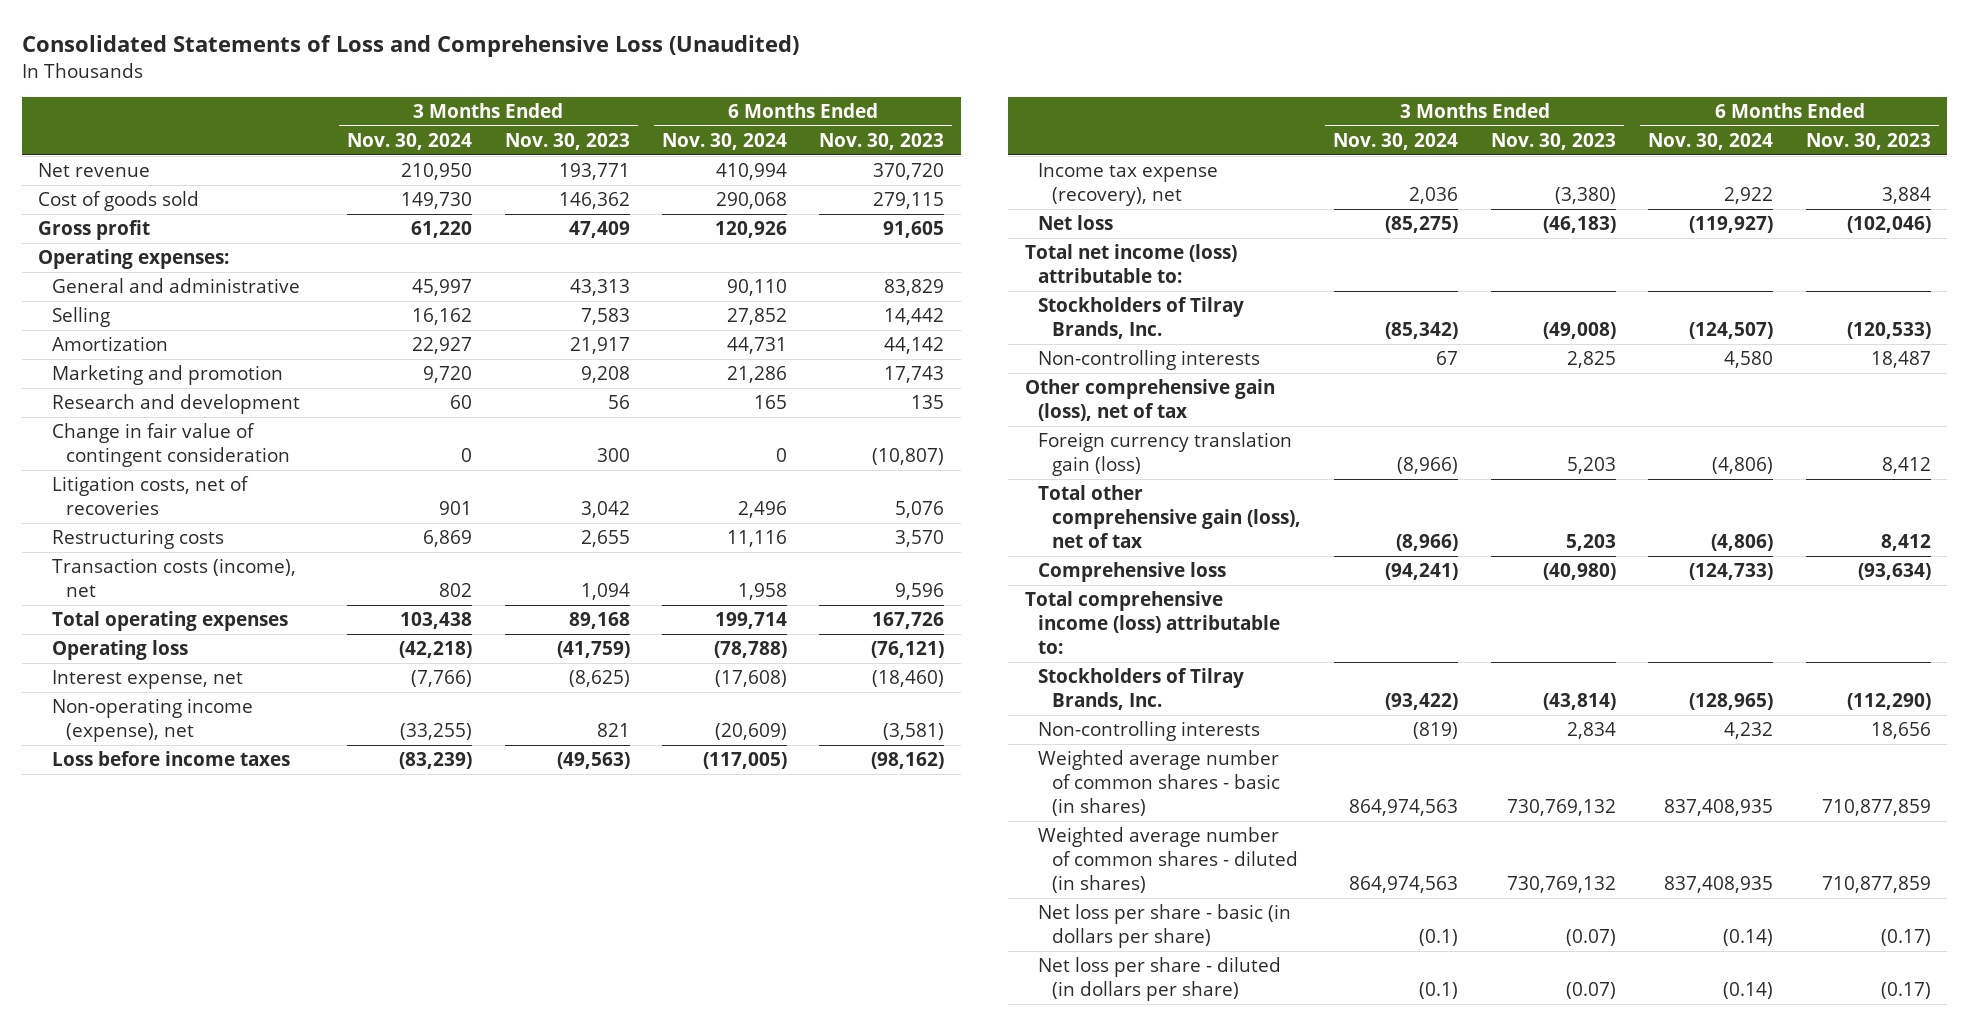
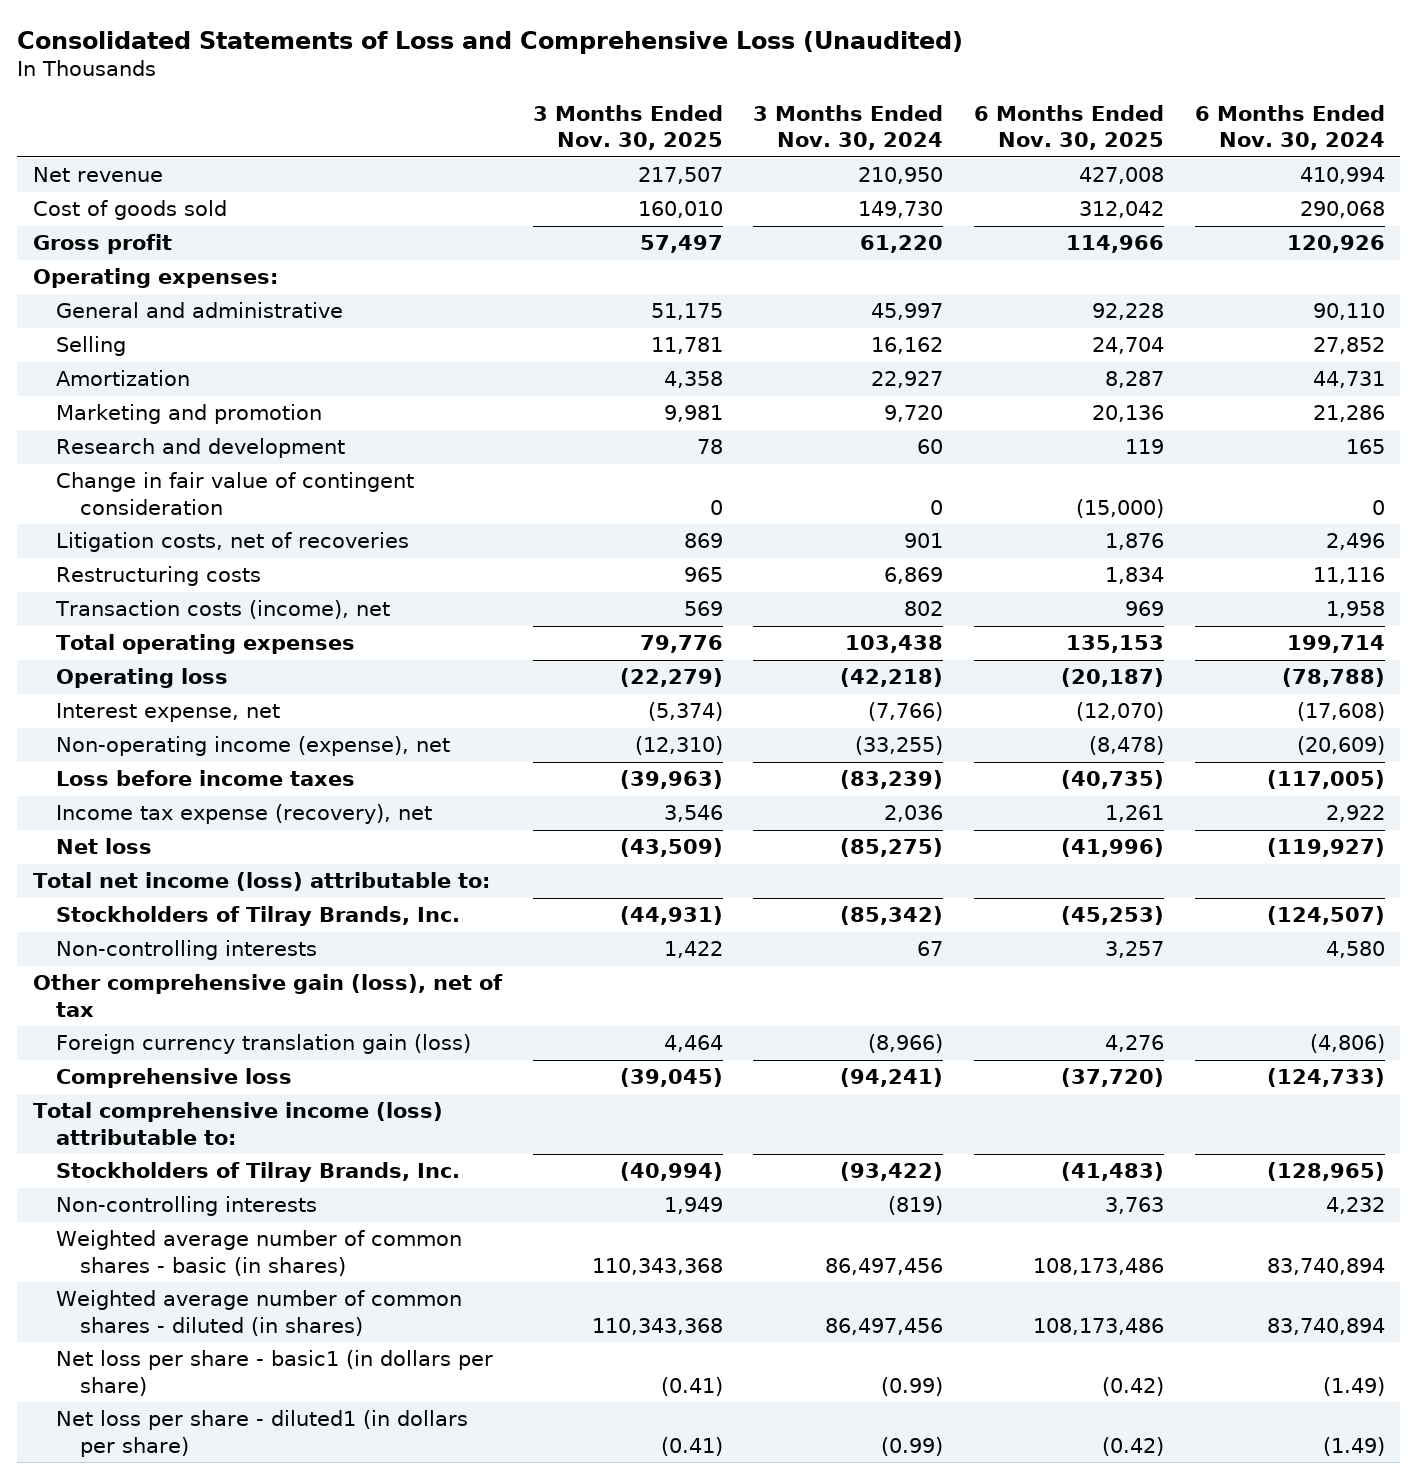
- | 3 Months Ended Nov. 30, 2024 | 3 Months Ended Nov. 30, 2023 | 6 Months Ended Nov. 30, 2024 | 6 Months Ended Nov. 30, 2023
+ | 3 Months Ended Nov. 30, 2025 | 3 Months Ended Nov. 30, 2024 | 6 Months Ended Nov. 30, 2025 | 6 Months Ended Nov. 30, 2024
- Total other comprehensive gain (loss), net of tax | (8,966) | 5,203 | (4,806) | 8,412
- Weighted average number of common shares - basic (in shares) | 864,974,563 | 730,769,132 | 837,408,935 | 710,877,859
- Weighted average number of common shares - diluted (in shares) | 864,974,563 | 730,769,132 | 837,408,935 | 710,877,859
- Net loss per share - basic (in dollars per share) | (0.1) | (0.07) | (0.14) | (0.17)
- Net loss per share - diluted (in dollars per share) | (0.1) | (0.07) | (0.14) | (0.17)
+ Weighted average number of common shares - basic (in shares) | 110,343,368 | 86,497,456 | 108,173,486 | 83,740,894
+ Weighted average number of common shares - diluted (in shares) | 110,343,368 | 86,497,456 | 108,173,486 | 83,740,894
+ Net loss per share - basic1 (in dollars per share) | (0.41) | (0.99) | (0.42) | (1.49)
+ Net loss per share - diluted1 (in dollars per share) | (0.41) | (0.99) | (0.42) | (1.49)

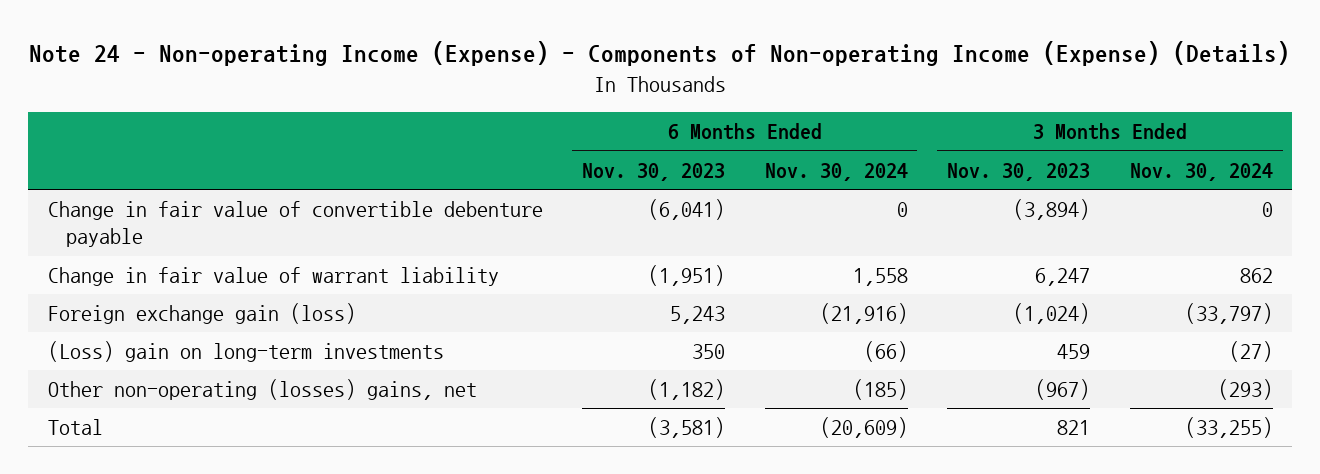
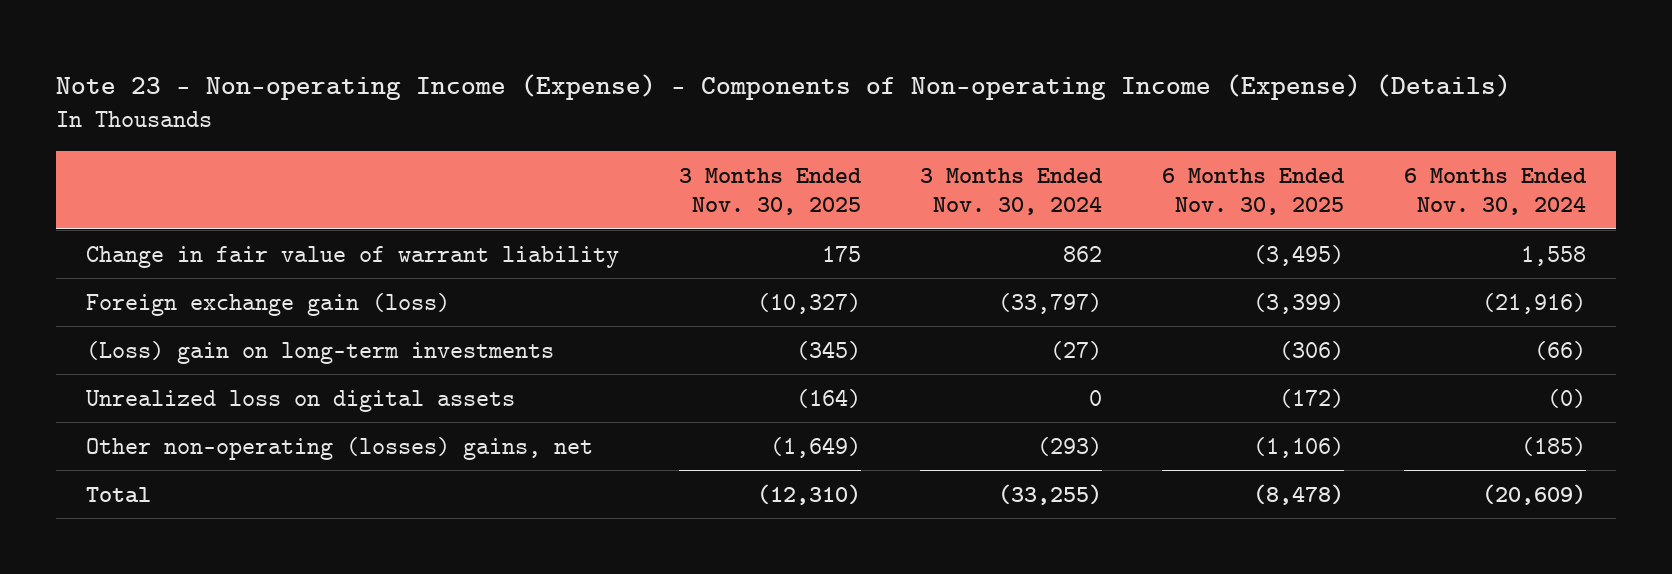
- Note 24 - Non-operating Income (Expense) - Components of Non-operating Income (Expense) (Details)
+ Note 23 - Non-operating Income (Expense) - Components of Non-operating Income (Expense) (Details)
- | 6 Months Ended Nov. 30, 2023 | 6 Months Ended Nov. 30, 2024 | 3 Months Ended Nov. 30, 2023 | 3 Months Ended Nov. 30, 2024
+ | 3 Months Ended Nov. 30, 2025 | 3 Months Ended Nov. 30, 2024 | 6 Months Ended Nov. 30, 2025 | 6 Months Ended Nov. 30, 2024
- Change in fair value of convertible debenture payable | (6,041) | 0 | (3,894) | 0
+ Unrealized loss on digital assets | (164) | 0 | (172) | (0)

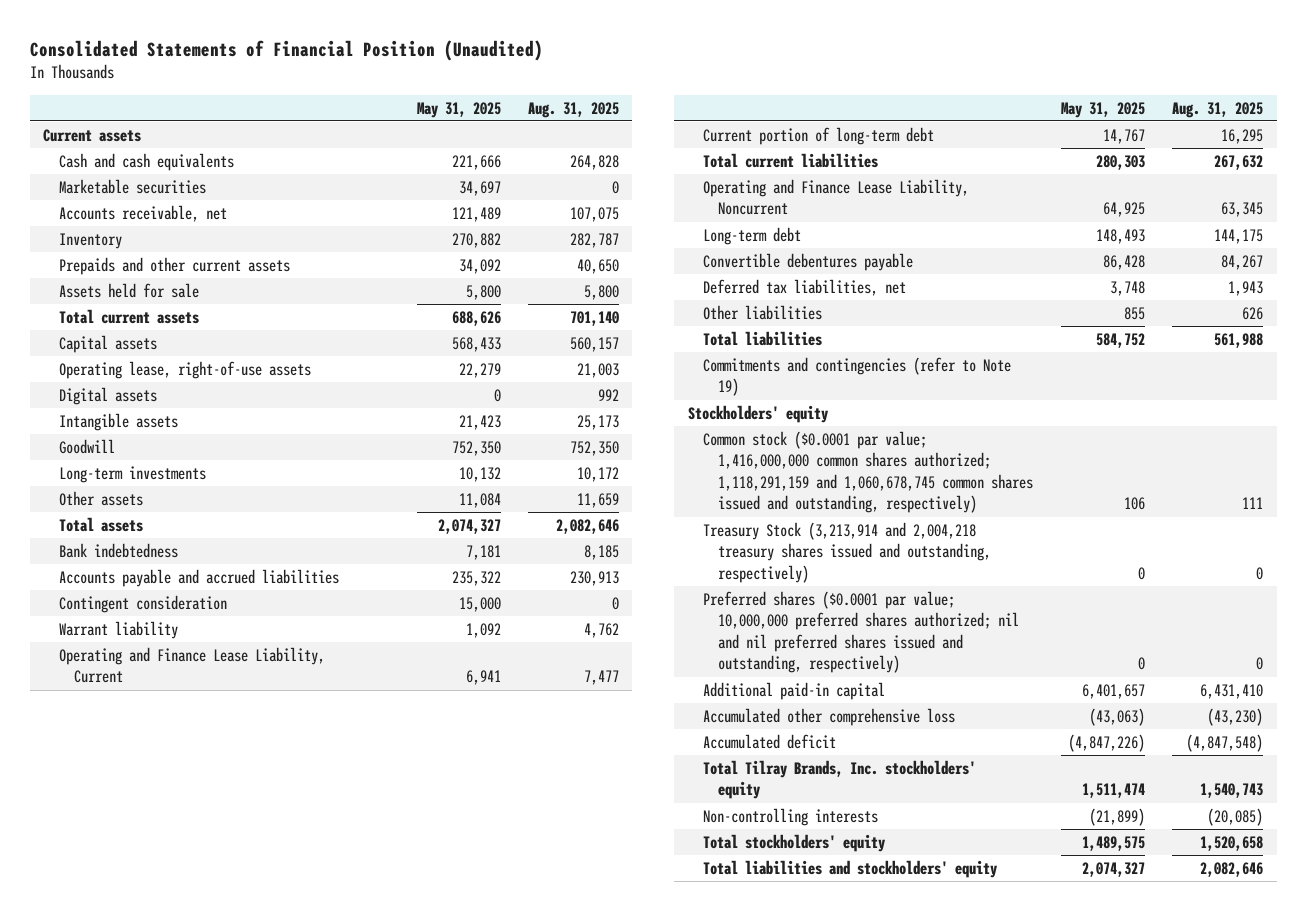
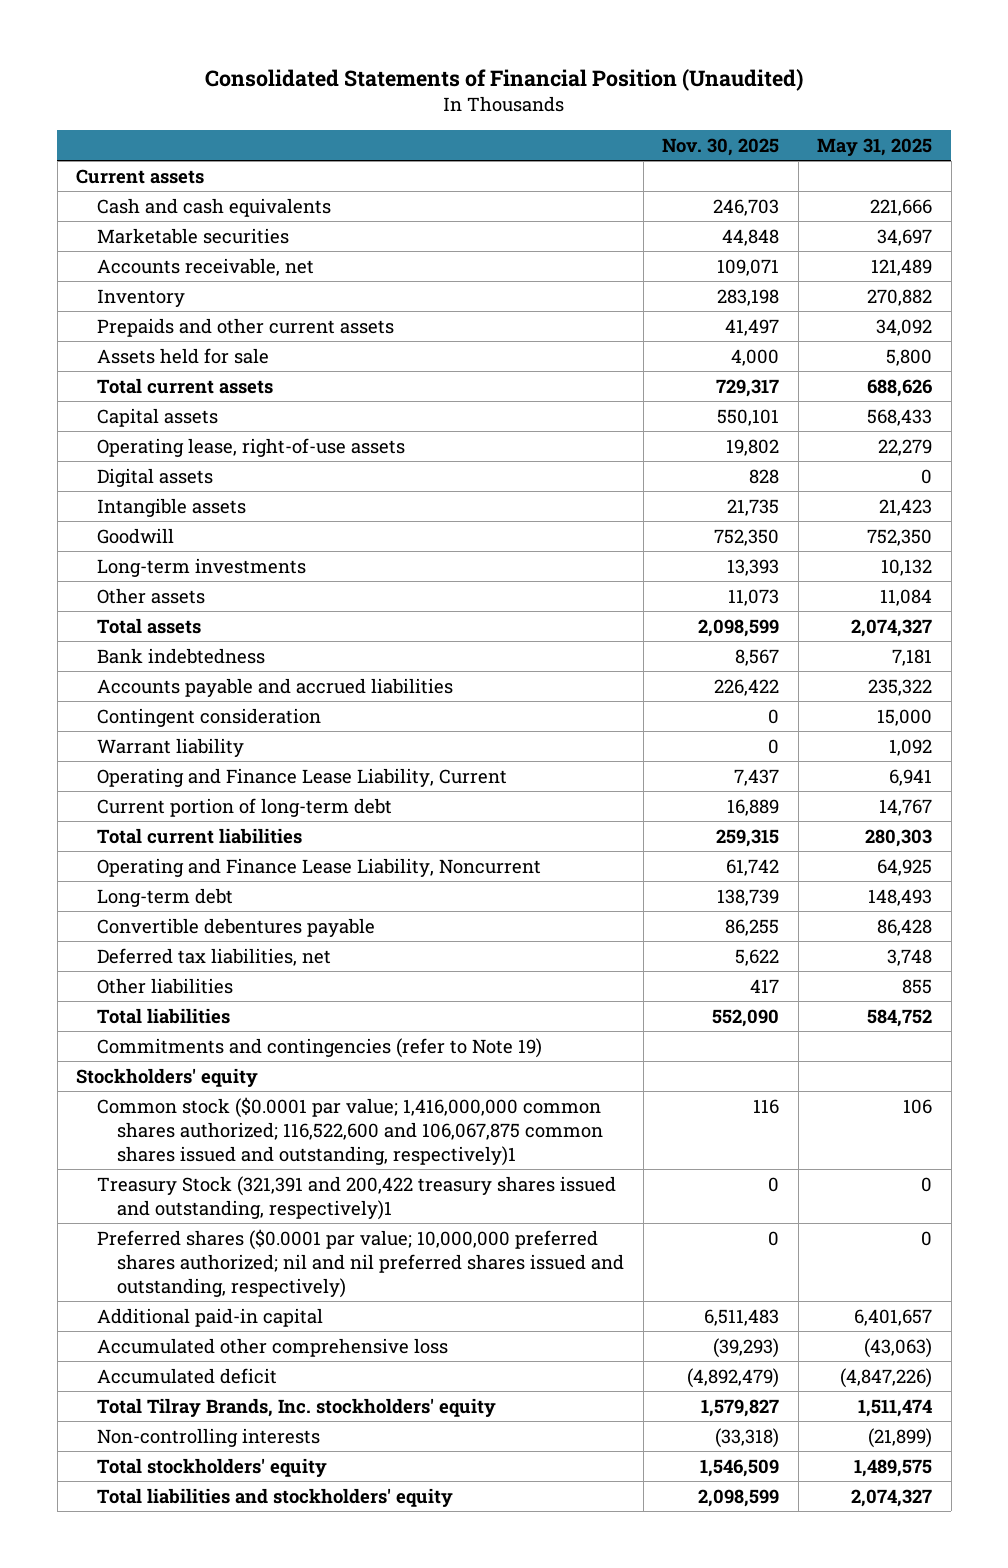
- | May 31, 2025 | Aug. 31, 2025
+ | Nov. 30, 2025 | May 31, 2025
- Common stock ($0.0001 par value; 1,416,000,000 common shares authorized; 1,118,291,159 and 1,060,678,745 common shares issued and outstanding, respectively) | 106 | 111
- Treasury Stock (3,213,914 and 2,004,218 treasury shares issued and outstanding, respectively) | 0 | 0
+ Common stock ($0.0001 par value; 1,416,000,000 common shares authorized; 116,522,600 and 106,067,875 common shares issued and outstanding, respectively)1 | 116 | 106
+ Treasury Stock (321,391 and 200,422 treasury shares issued and outstanding, respectively)1 | 0 | 0

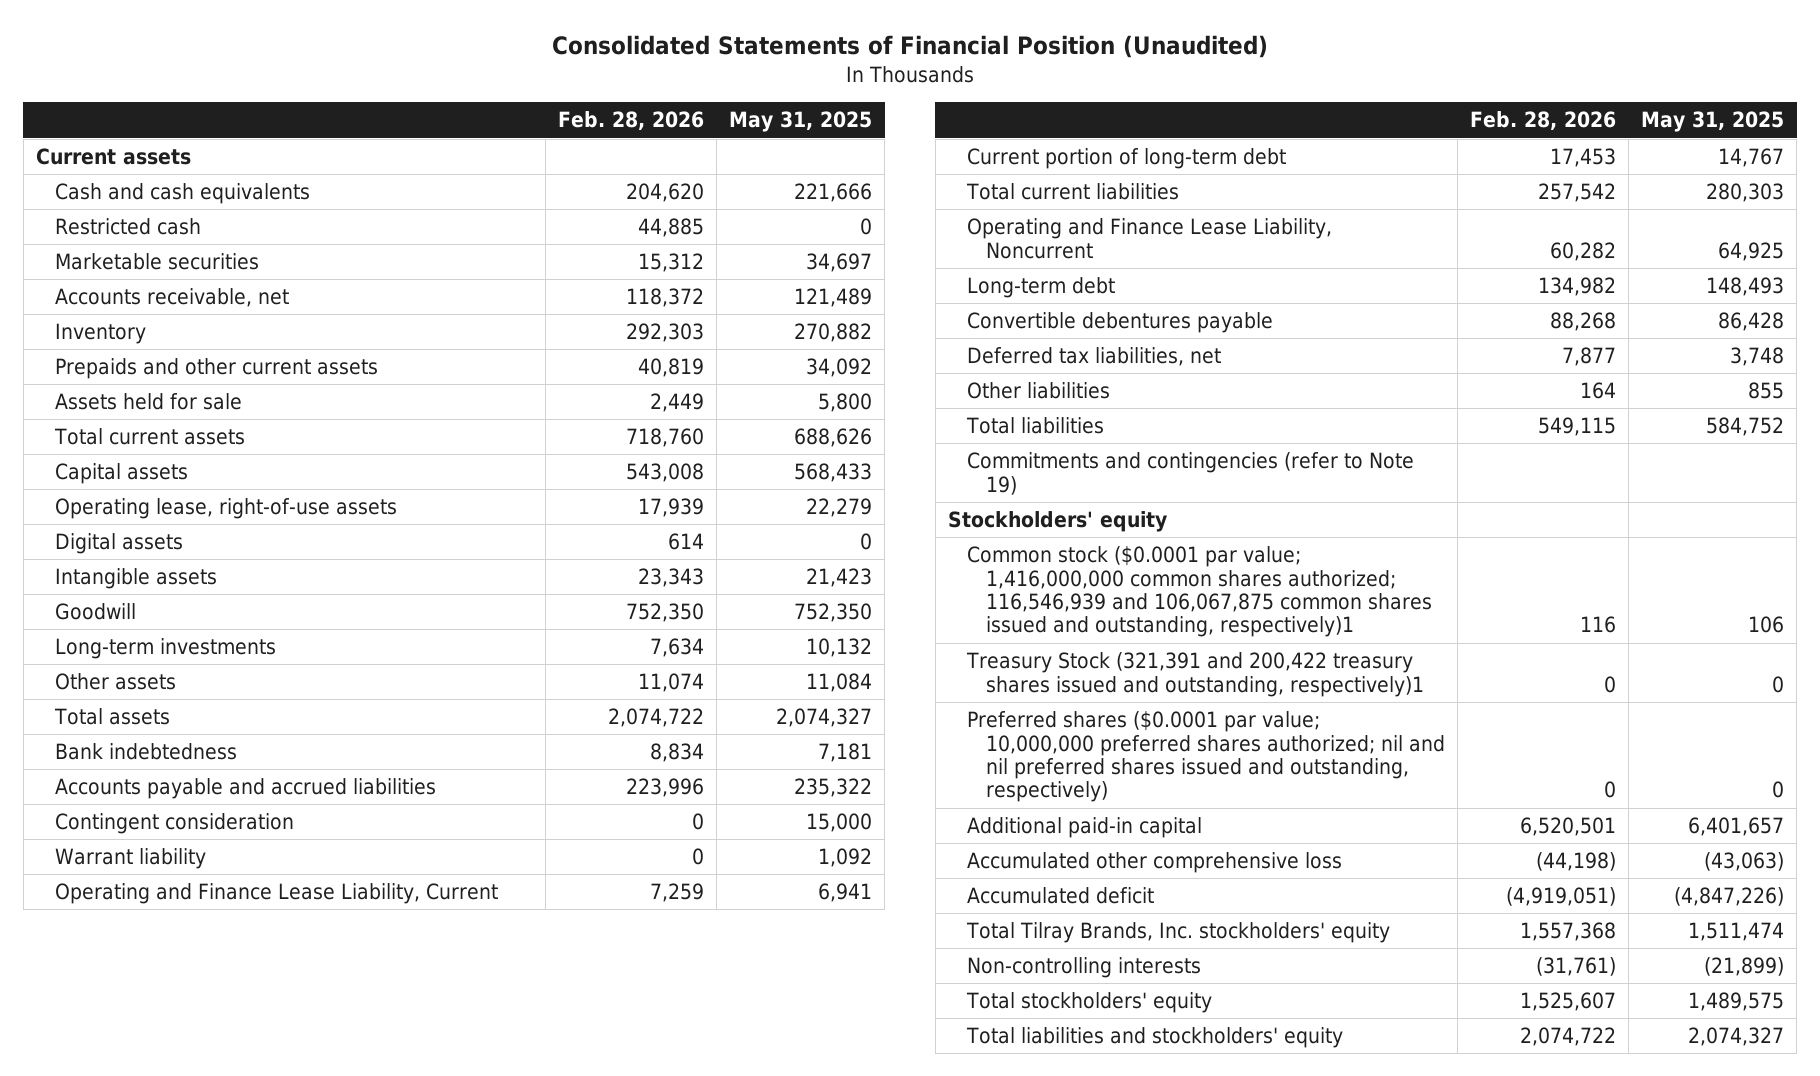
- | Nov. 30, 2025 | May 31, 2025
+ | Feb. 28, 2026 | May 31, 2025
+ Restricted cash | 44,885 | 0
- Common stock ($0.0001 par value; 1,416,000,000 common shares authorized; 116,522,600 and 106,067,875 common shares issued and outstanding, respectively)1 | 116 | 106
+ Common stock ($0.0001 par value; 1,416,000,000 common shares authorized; 116,546,939 and 106,067,875 common shares issued and outstanding, respectively)1 | 116 | 106

